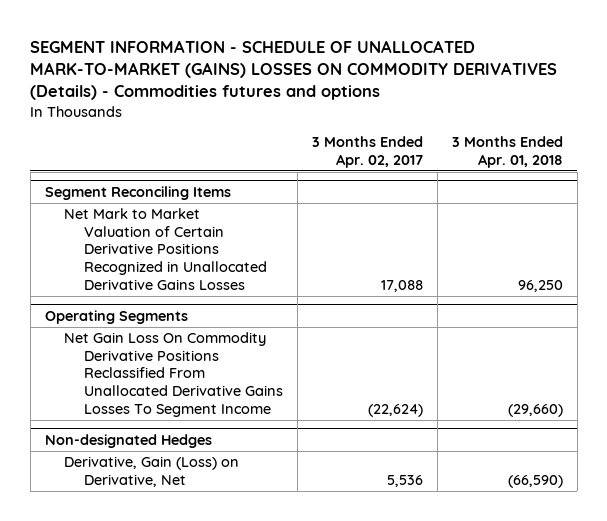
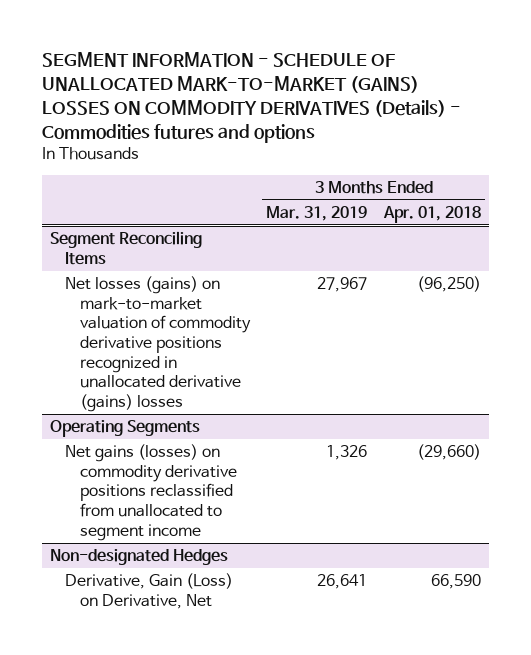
- | 3 Months Ended Apr. 02, 2017 | 3 Months Ended Apr. 01, 2018
+ | 3 Months Ended Mar. 31, 2019 | 3 Months Ended Apr. 01, 2018
@ Segment Reconciling Items
- Net Mark to Market Valuation of Certain Derivative Positions Recognized in Unallocated Derivative Gains Losses | 17,088 | 96,250
+ Net losses (gains) on mark-to-market valuation of commodity derivative positions recognized in unallocated derivative (gains) losses | 27,967 | (96,250)
@ Operating Segments
- Net Gain Loss On Commodity Derivative Positions Reclassified From Unallocated Derivative Gains Losses To Segment Income | (22,624) | (29,660)
+ Net gains (losses) on commodity derivative positions reclassified from unallocated to segment income | 1,326 | (29,660)
@ Non-designated Hedges
- Derivative, Gain (Loss) on Derivative, Net | 5,536 | (66,590)
+ Derivative, Gain (Loss) on Derivative, Net | 26,641 | 66,590

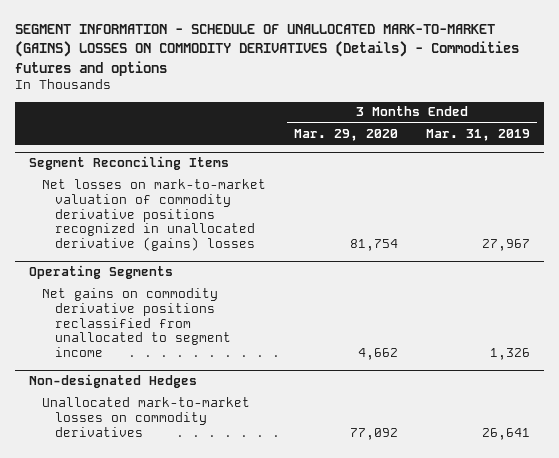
- | 3 Months Ended Mar. 31, 2019 | 3 Months Ended Apr. 01, 2018
+ | 3 Months Ended Mar. 29, 2020 | 3 Months Ended Mar. 31, 2019
@ Segment Reconciling Items
- Net losses (gains) on mark-to-market valuation of commodity derivative positions recognized in unallocated derivative (gains) losses | 27,967 | (96,250)
+ Net losses on mark-to-market valuation of commodity derivative positions recognized in unallocated derivative (gains) losses | 81,754 | 27,967
@ Operating Segments
- Net gains (losses) on commodity derivative positions reclassified from unallocated to segment income | 1,326 | (29,660)
+ Net gains on commodity derivative positions reclassified from unallocated to segment income | 4,662 | 1,326
@ Non-designated Hedges
- Derivative, Gain (Loss) on Derivative, Net | 26,641 | 66,590
+ Unallocated mark-to-market losses on commodity derivatives | 77,092 | 26,641

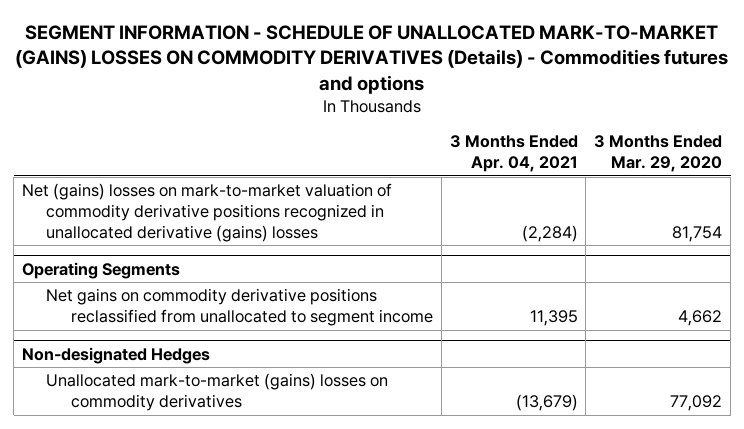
- | 3 Months Ended Mar. 29, 2020 | 3 Months Ended Mar. 31, 2019
+ | 3 Months Ended Apr. 04, 2021 | 3 Months Ended Mar. 29, 2020
- Segment Reconciling Items
- Net losses on mark-to-market valuation of commodity derivative positions recognized in unallocated derivative (gains) losses | 81,754 | 27,967
+ Net (gains) losses on mark-to-market valuation of commodity derivative positions recognized in unallocated derivative (gains) losses | (2,284) | 81,754
@ Non-designated Hedges
- Unallocated mark-to-market losses on commodity derivatives | 77,092 | 26,641
+ Unallocated mark-to-market (gains) losses on commodity derivatives | (13,679) | 77,092

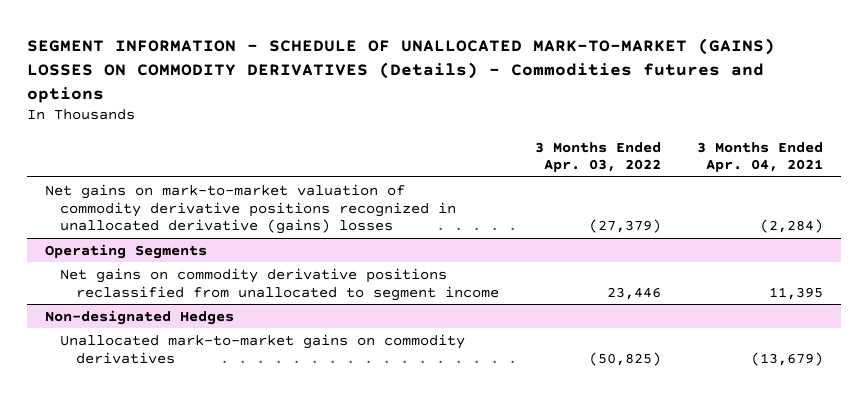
- | 3 Months Ended Apr. 04, 2021 | 3 Months Ended Mar. 29, 2020
+ | 3 Months Ended Apr. 03, 2022 | 3 Months Ended Apr. 04, 2021
- Net (gains) losses on mark-to-market valuation of commodity derivative positions recognized in unallocated derivative (gains) losses | (2,284) | 81,754
+ Net gains on mark-to-market valuation of commodity derivative positions recognized in unallocated derivative (gains) losses | (27,379) | (2,284)
@ Non-designated Hedges
- Unallocated mark-to-market (gains) losses on commodity derivatives | (13,679) | 77,092
+ Unallocated mark-to-market gains on commodity derivatives | (50,825) | (13,679)

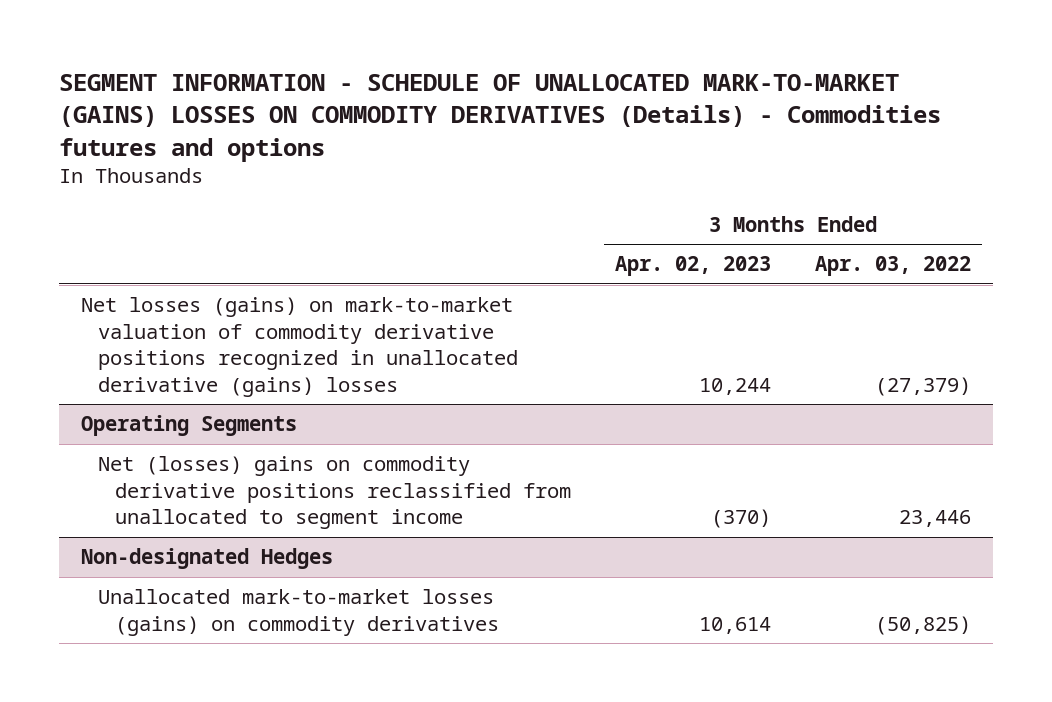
- | 3 Months Ended Apr. 03, 2022 | 3 Months Ended Apr. 04, 2021
+ | 3 Months Ended Apr. 02, 2023 | 3 Months Ended Apr. 03, 2022
- Net gains on mark-to-market valuation of commodity derivative positions recognized in unallocated derivative (gains) losses | (27,379) | (2,284)
+ Net losses (gains) on mark-to-market valuation of commodity derivative positions recognized in unallocated derivative (gains) losses | 10,244 | (27,379)
@ Operating Segments
- Net gains on commodity derivative positions reclassified from unallocated to segment income | 23,446 | 11,395
+ Net (losses) gains on commodity derivative positions reclassified from unallocated to segment income | (370) | 23,446
@ Non-designated Hedges
- Unallocated mark-to-market gains on commodity derivatives | (50,825) | (13,679)
+ Unallocated mark-to-market losses (gains) on commodity derivatives | 10,614 | (50,825)

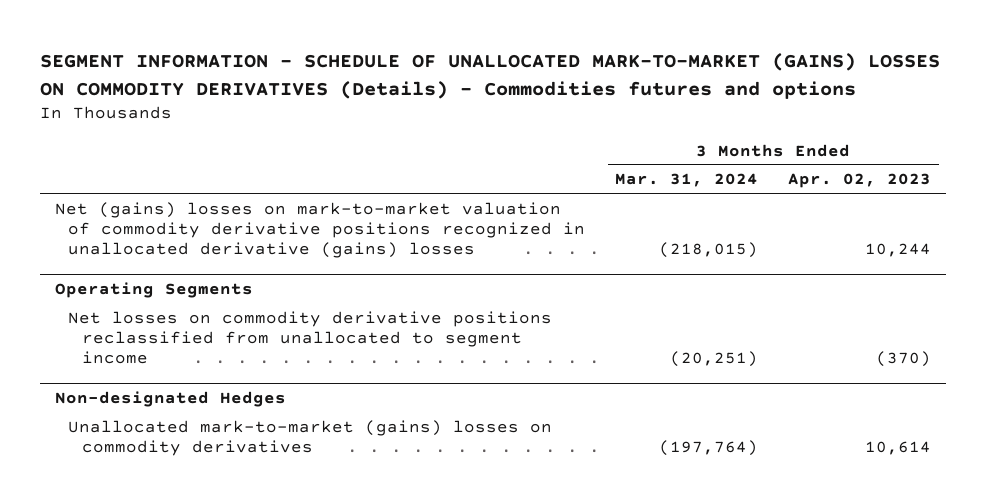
- | 3 Months Ended Apr. 02, 2023 | 3 Months Ended Apr. 03, 2022
+ | 3 Months Ended Mar. 31, 2024 | 3 Months Ended Apr. 02, 2023
- Net losses (gains) on mark-to-market valuation of commodity derivative positions recognized in unallocated derivative (gains) losses | 10,244 | (27,379)
+ Net (gains) losses on mark-to-market valuation of commodity derivative positions recognized in unallocated derivative (gains) losses | (218,015) | 10,244
@ Operating Segments
- Net (losses) gains on commodity derivative positions reclassified from unallocated to segment income | (370) | 23,446
+ Net losses on commodity derivative positions reclassified from unallocated to segment income | (20,251) | (370)
@ Non-designated Hedges
- Unallocated mark-to-market losses (gains) on commodity derivatives | 10,614 | (50,825)
+ Unallocated mark-to-market (gains) losses on commodity derivatives | (197,764) | 10,614

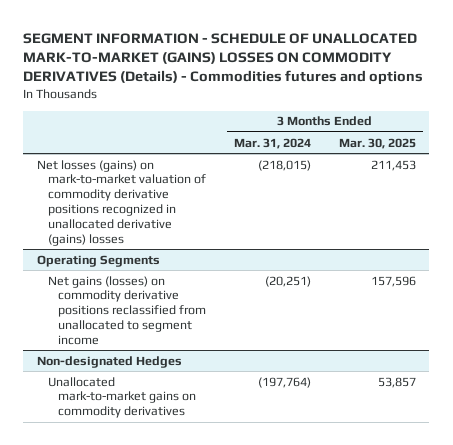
- | 3 Months Ended Mar. 31, 2024 | 3 Months Ended Apr. 02, 2023
+ | 3 Months Ended Mar. 31, 2024 | 3 Months Ended Mar. 30, 2025
- Net (gains) losses on mark-to-market valuation of commodity derivative positions recognized in unallocated derivative (gains) losses | (218,015) | 10,244
+ Net losses (gains) on mark-to-market valuation of commodity derivative positions recognized in unallocated derivative (gains) losses | (218,015) | 211,453
@ Operating Segments
- Net losses on commodity derivative positions reclassified from unallocated to segment income | (20,251) | (370)
+ Net gains (losses) on commodity derivative positions reclassified from unallocated to segment income | (20,251) | 157,596
@ Non-designated Hedges
- Unallocated mark-to-market (gains) losses on commodity derivatives | (197,764) | 10,614
+ Unallocated mark-to-market gains on commodity derivatives | (197,764) | 53,857

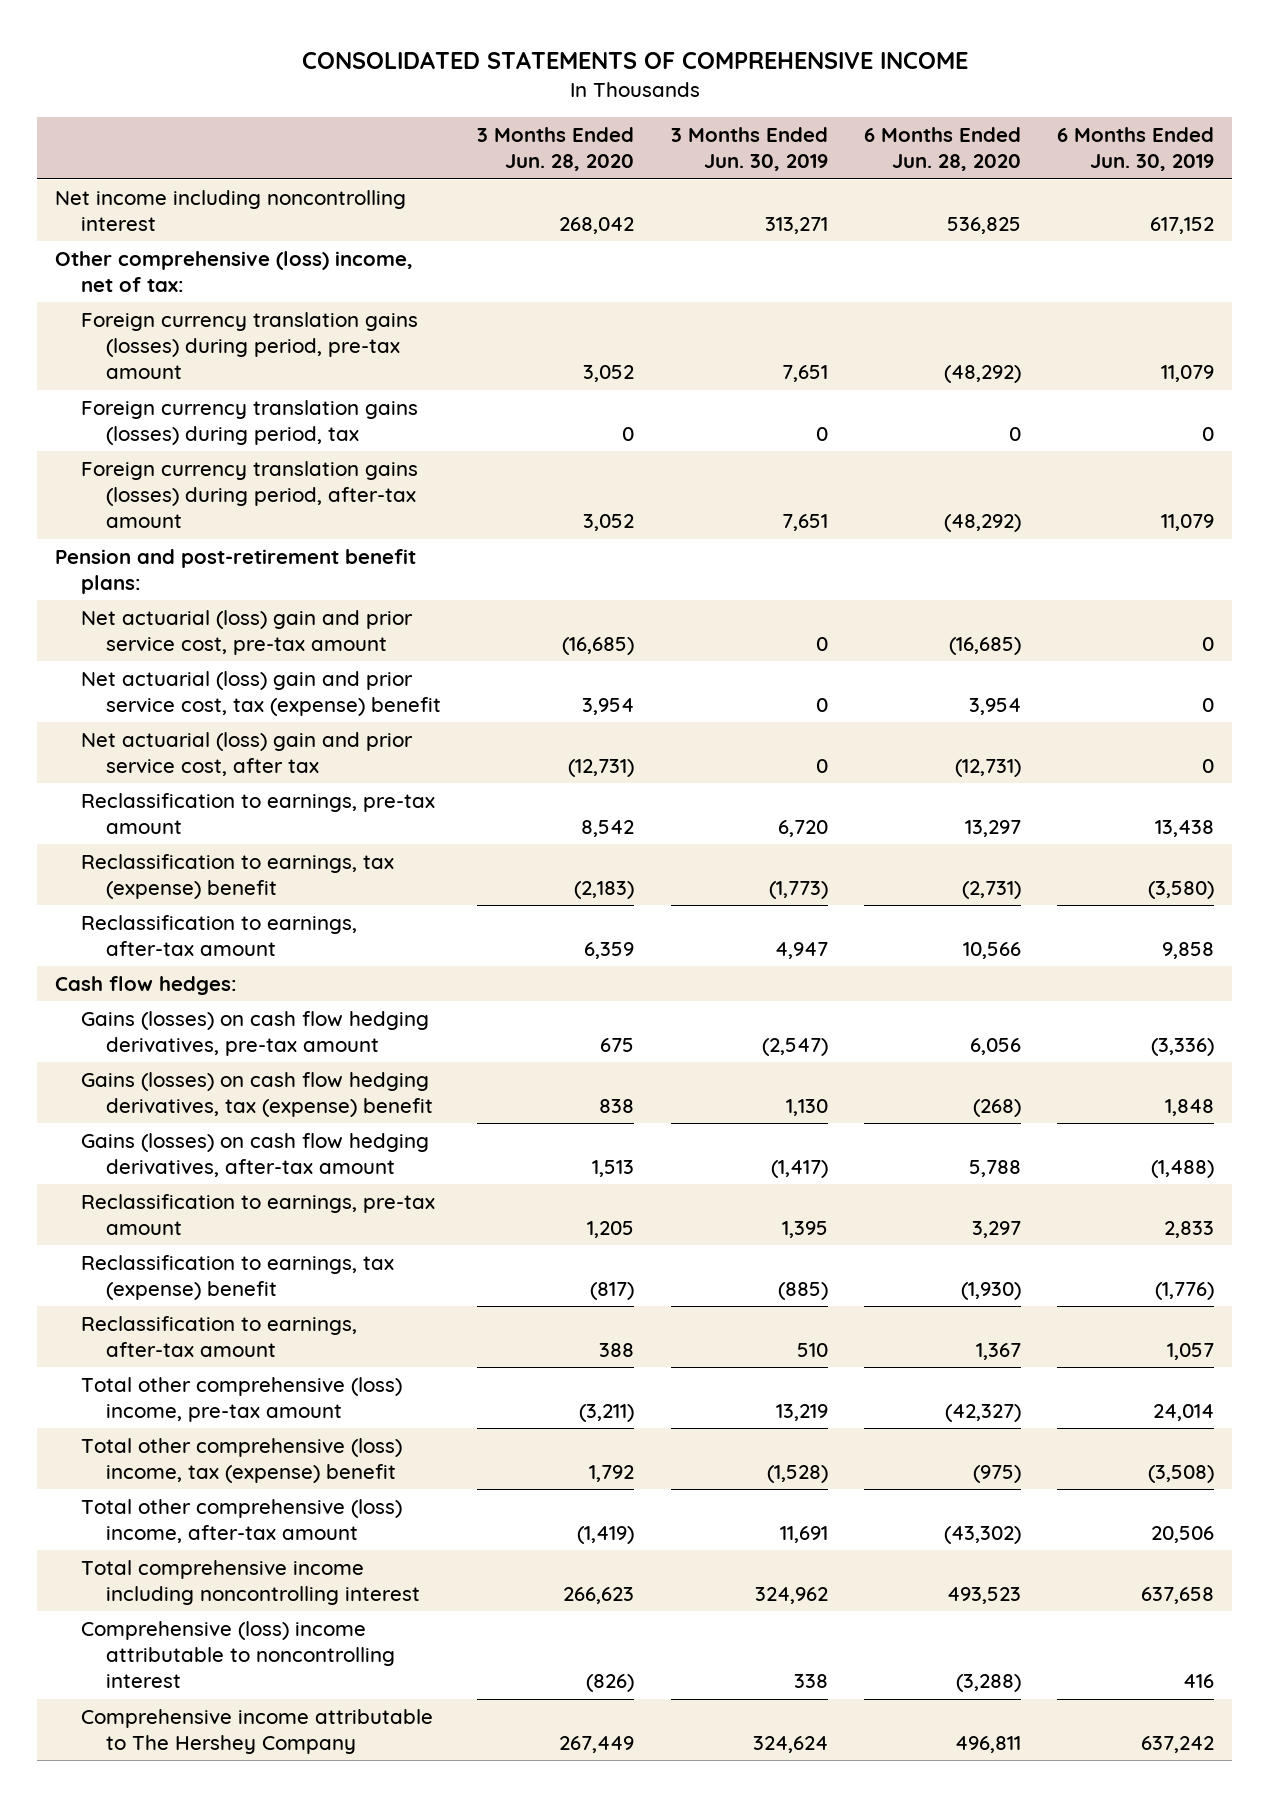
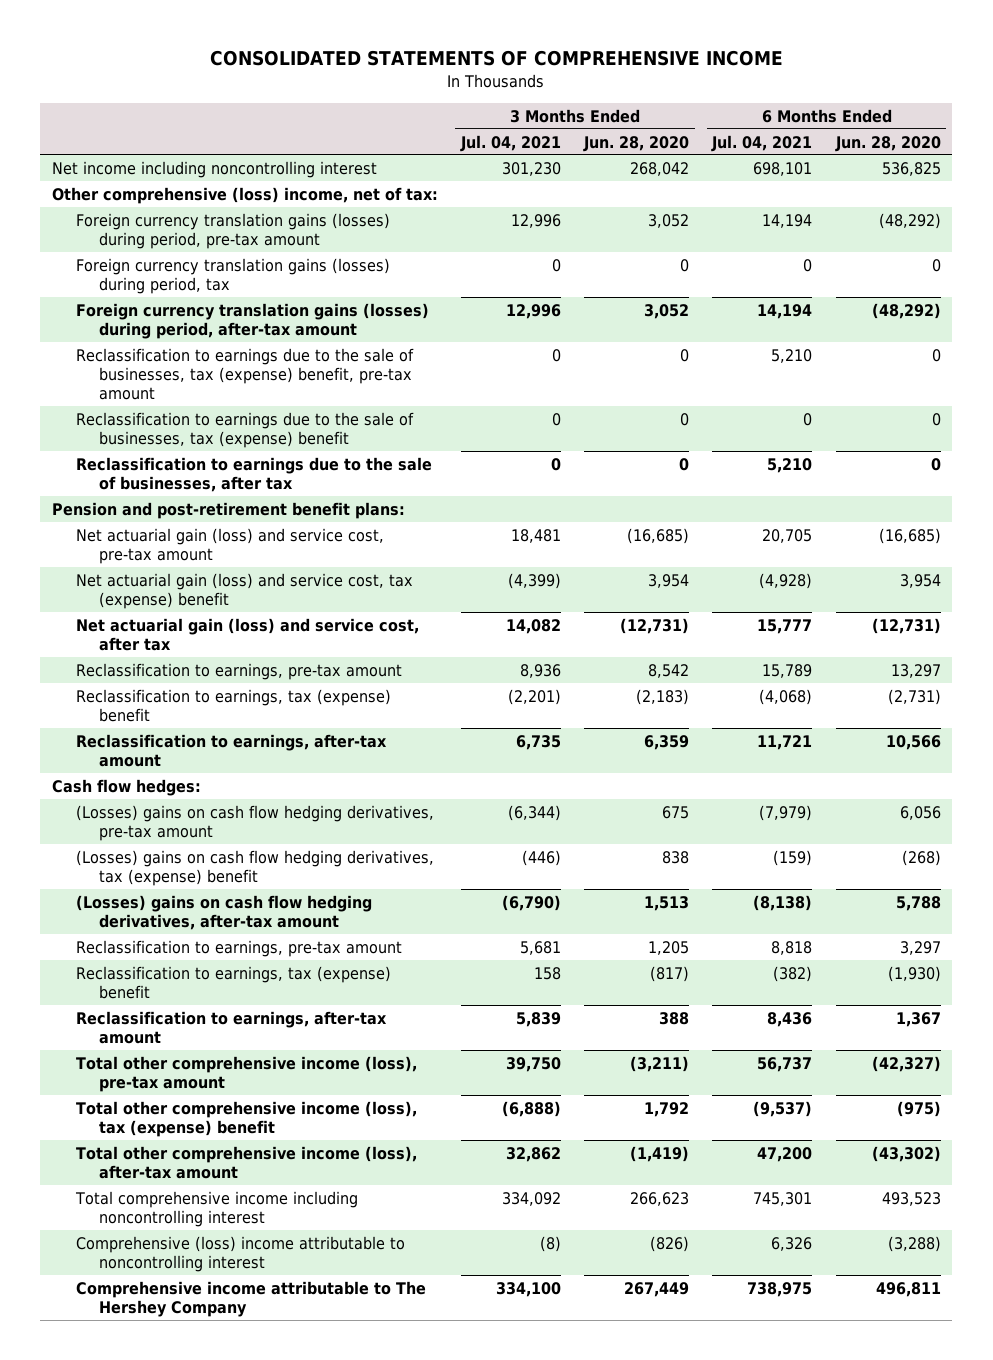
- | 3 Months Ended Jun. 28, 2020 | 3 Months Ended Jun. 30, 2019 | 6 Months Ended Jun. 28, 2020 | 6 Months Ended Jun. 30, 2019
+ | 3 Months Ended Jul. 04, 2021 | 3 Months Ended Jun. 28, 2020 | 6 Months Ended Jul. 04, 2021 | 6 Months Ended Jun. 28, 2020
+ Reclassification to earnings due to the sale of businesses, tax (expense) benefit, pre-tax amount | 0 | 0 | 5,210 | 0
+ Reclassification to earnings due to the sale of businesses, tax (expense) benefit | 0 | 0 | 0 | 0
+ Reclassification to earnings due to the sale of businesses, after tax | 0 | 0 | 5,210 | 0
- Net actuarial (loss) gain and prior service cost, pre-tax amount | (16,685) | 0 | (16,685) | 0
- Net actuarial (loss) gain and prior service cost, tax (expense) benefit | 3,954 | 0 | 3,954 | 0
- Net actuarial (loss) gain and prior service cost, after tax | (12,731) | 0 | (12,731) | 0
+ Net actuarial gain (loss) and service cost, pre-tax amount | 18,481 | (16,685) | 20,705 | (16,685)
+ Net actuarial gain (loss) and service cost, tax (expense) benefit | (4,399) | 3,954 | (4,928) | 3,954
+ Net actuarial gain (loss) and service cost, after tax | 14,082 | (12,731) | 15,777 | (12,731)
- Gains (losses) on cash flow hedging derivatives, pre-tax amount | 675 | (2,547) | 6,056 | (3,336)
- Gains (losses) on cash flow hedging derivatives, tax (expense) benefit | 838 | 1,130 | (268) | 1,848
- Gains (losses) on cash flow hedging derivatives, after-tax amount | 1,513 | (1,417) | 5,788 | (1,488)
+ (Losses) gains on cash flow hedging derivatives, pre-tax amount | (6,344) | 675 | (7,979) | 6,056
+ (Losses) gains on cash flow hedging derivatives, tax (expense) benefit | (446) | 838 | (159) | (268)
+ (Losses) gains on cash flow hedging derivatives, after-tax amount | (6,790) | 1,513 | (8,138) | 5,788
- Total other comprehensive (loss) income, pre-tax amount | (3,211) | 13,219 | (42,327) | 24,014
- Total other comprehensive (loss) income, tax (expense) benefit | 1,792 | (1,528) | (975) | (3,508)
- Total other comprehensive (loss) income, after-tax amount | (1,419) | 11,691 | (43,302) | 20,506
+ Total other comprehensive income (loss), pre-tax amount | 39,750 | (3,211) | 56,737 | (42,327)
+ Total other comprehensive income (loss), tax (expense) benefit | (6,888) | 1,792 | (9,537) | (975)
+ Total other comprehensive income (loss), after-tax amount | 32,862 | (1,419) | 47,200 | (43,302)

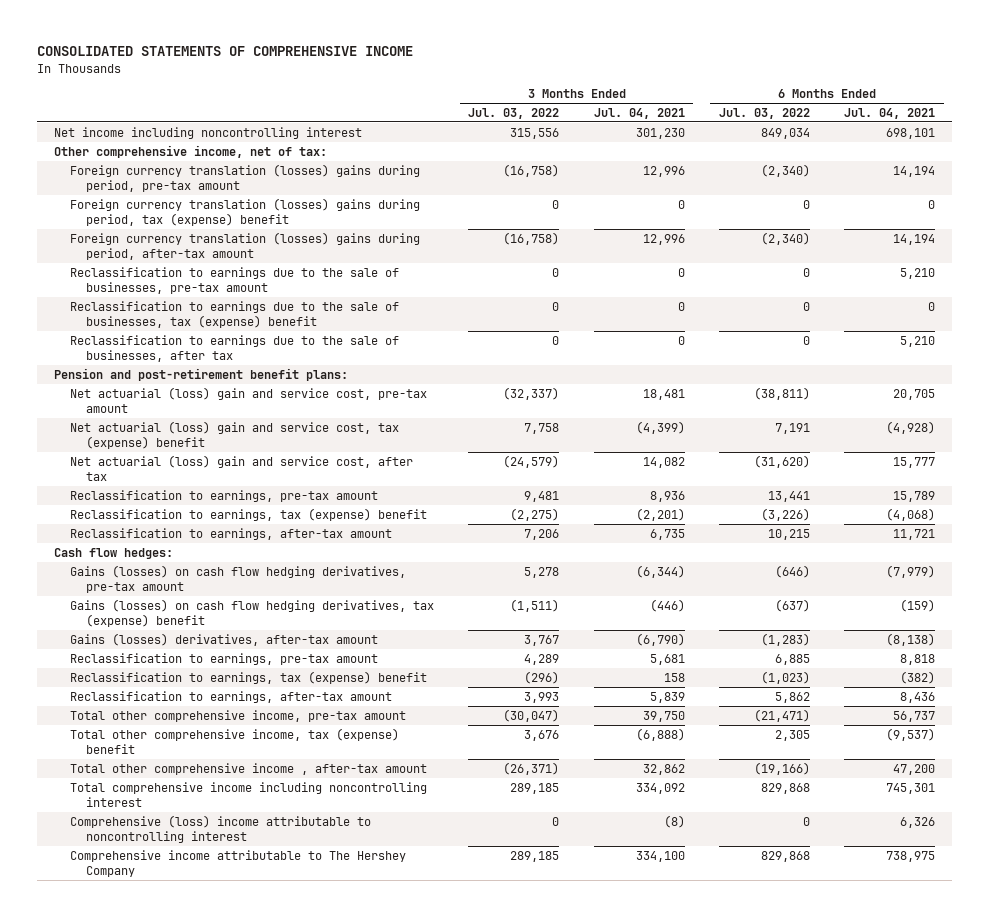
- | 3 Months Ended Jul. 04, 2021 | 3 Months Ended Jun. 28, 2020 | 6 Months Ended Jul. 04, 2021 | 6 Months Ended Jun. 28, 2020
+ | 3 Months Ended Jul. 03, 2022 | 3 Months Ended Jul. 04, 2021 | 6 Months Ended Jul. 03, 2022 | 6 Months Ended Jul. 04, 2021
- Other comprehensive (loss) income, net of tax:
- Foreign currency translation gains (losses) during period, pre-tax amount | 12,996 | 3,052 | 14,194 | (48,292)
- Foreign currency translation gains (losses) during period, tax | 0 | 0 | 0 | 0
- Foreign currency translation gains (losses) during period, after-tax amount | 12,996 | 3,052 | 14,194 | (48,292)
- Reclassification to earnings due to the sale of businesses, tax (expense) benefit, pre-tax amount | 0 | 0 | 5,210 | 0
+ Other comprehensive income, net of tax:
+ Foreign currency translation (losses) gains during period, pre-tax amount | (16,758) | 12,996 | (2,340) | 14,194
+ Foreign currency translation (losses) gains during period, tax (expense) benefit | 0 | 0 | 0 | 0
+ Foreign currency translation (losses) gains during period, after-tax amount | (16,758) | 12,996 | (2,340) | 14,194
+ Reclassification to earnings due to the sale of businesses, pre-tax amount | 0 | 0 | 0 | 5,210
- Net actuarial gain (loss) and service cost, pre-tax amount | 18,481 | (16,685) | 20,705 | (16,685)
- Net actuarial gain (loss) and service cost, tax (expense) benefit | (4,399) | 3,954 | (4,928) | 3,954
- Net actuarial gain (loss) and service cost, after tax | 14,082 | (12,731) | 15,777 | (12,731)
+ Net actuarial (loss) gain and service cost, pre-tax amount | (32,337) | 18,481 | (38,811) | 20,705
+ Net actuarial (loss) gain and service cost, tax (expense) benefit | 7,758 | (4,399) | 7,191 | (4,928)
+ Net actuarial (loss) gain and service cost, after tax | (24,579) | 14,082 | (31,620) | 15,777
- (Losses) gains on cash flow hedging derivatives, pre-tax amount | (6,344) | 675 | (7,979) | 6,056
- (Losses) gains on cash flow hedging derivatives, tax (expense) benefit | (446) | 838 | (159) | (268)
- (Losses) gains on cash flow hedging derivatives, after-tax amount | (6,790) | 1,513 | (8,138) | 5,788
+ Gains (losses) on cash flow hedging derivatives, pre-tax amount | 5,278 | (6,344) | (646) | (7,979)
+ Gains (losses) on cash flow hedging derivatives, tax (expense) benefit | (1,511) | (446) | (637) | (159)
+ Gains (losses) derivatives, after-tax amount | 3,767 | (6,790) | (1,283) | (8,138)
- Total other comprehensive income (loss), pre-tax amount | 39,750 | (3,211) | 56,737 | (42,327)
- Total other comprehensive income (loss), tax (expense) benefit | (6,888) | 1,792 | (9,537) | (975)
- Total other comprehensive income (loss), after-tax amount | 32,862 | (1,419) | 47,200 | (43,302)
+ Total other comprehensive income, pre-tax amount | (30,047) | 39,750 | (21,471) | 56,737
+ Total other comprehensive income, tax (expense) benefit | 3,676 | (6,888) | 2,305 | (9,537)
+ Total other comprehensive income , after-tax amount | (26,371) | 32,862 | (19,166) | 47,200

